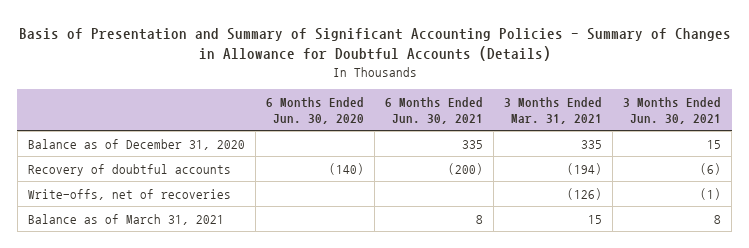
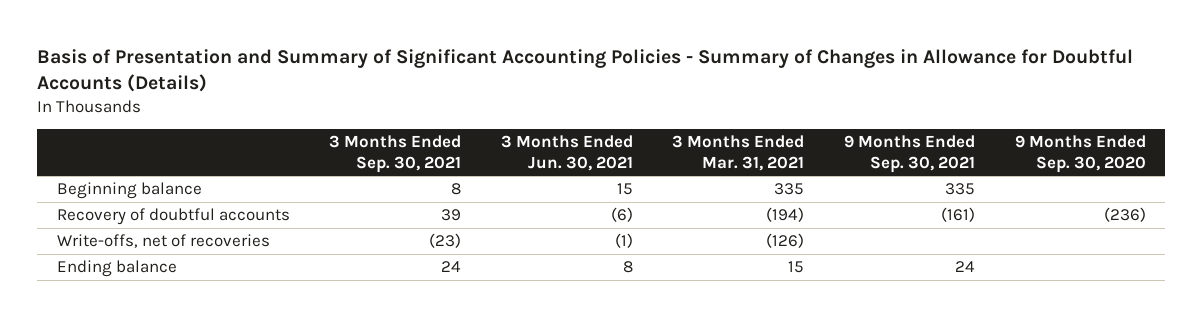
- | 6 Months Ended Jun. 30, 2020 | 6 Months Ended Jun. 30, 2021 | 3 Months Ended Mar. 31, 2021 | 3 Months Ended Jun. 30, 2021
+ | 3 Months Ended Sep. 30, 2021 | 3 Months Ended Jun. 30, 2021 | 3 Months Ended Mar. 31, 2021 | 9 Months Ended Sep. 30, 2021 | 9 Months Ended Sep. 30, 2020
- Balance as of December 31, 2020 | | 335 | 335 | 15
+ Beginning balance | 8 | 15 | 335 | 335 |
- Balance as of March 31, 2021 | | 8 | 15 | 8
+ Ending balance | 24 | 8 | 15 | 24 |

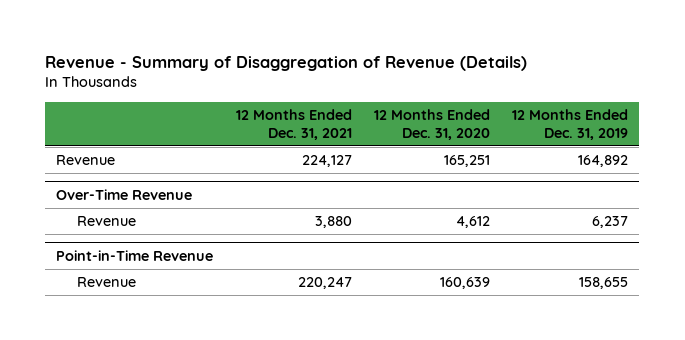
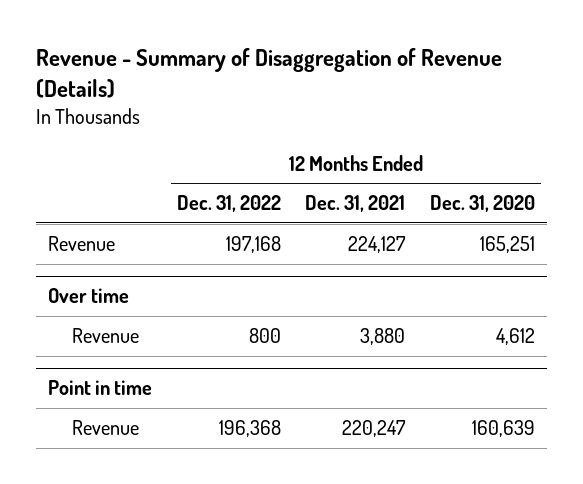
- | 12 Months Ended Dec. 31, 2021 | 12 Months Ended Dec. 31, 2020 | 12 Months Ended Dec. 31, 2019
+ | 12 Months Ended Dec. 31, 2022 | 12 Months Ended Dec. 31, 2021 | 12 Months Ended Dec. 31, 2020
- Over-Time Revenue
+ Over time
- Point-in-Time Revenue
+ Point in time

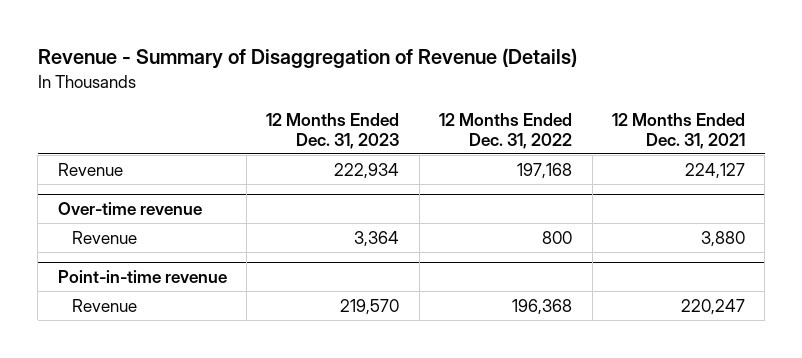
- | 12 Months Ended Dec. 31, 2022 | 12 Months Ended Dec. 31, 2021 | 12 Months Ended Dec. 31, 2020
+ | 12 Months Ended Dec. 31, 2023 | 12 Months Ended Dec. 31, 2022 | 12 Months Ended Dec. 31, 2021
- Over time
+ Over-time revenue
- Point in time
+ Point-in-time revenue

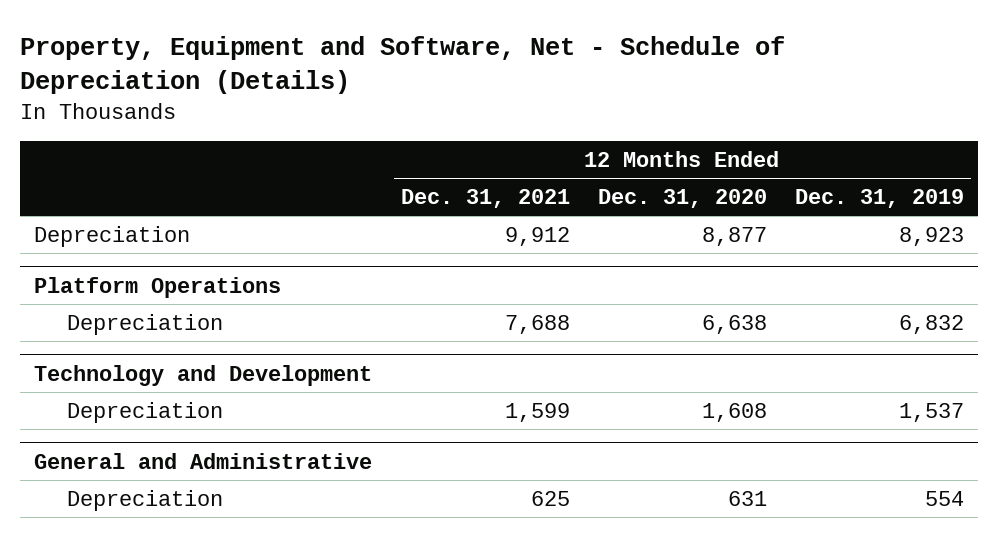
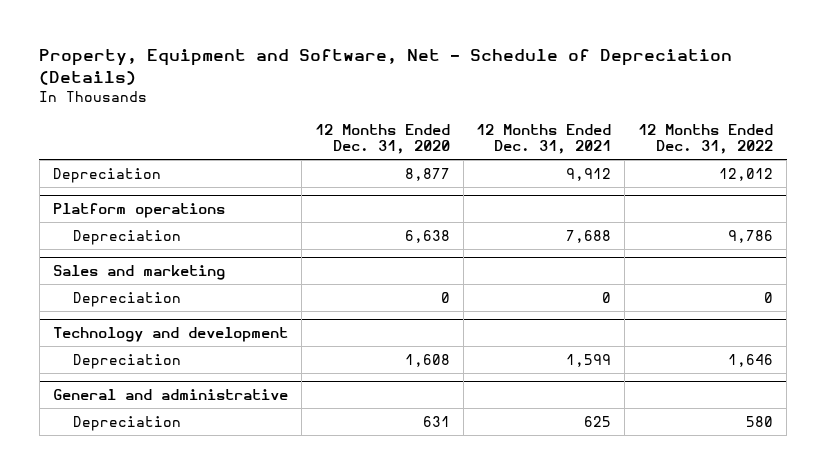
- | 12 Months Ended Dec. 31, 2021 | 12 Months Ended Dec. 31, 2020 | 12 Months Ended Dec. 31, 2019
+ | 12 Months Ended Dec. 31, 2020 | 12 Months Ended Dec. 31, 2021 | 12 Months Ended Dec. 31, 2022
- Platform Operations
+ Platform operations
- Technology and Development
+ Sales and marketing
+ Depreciation | 0 | 0 | 0
+ Technology and development
- General and Administrative
+ General and administrative

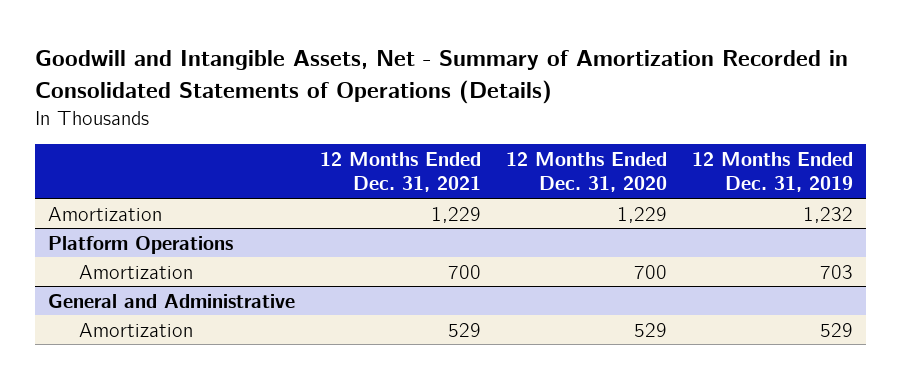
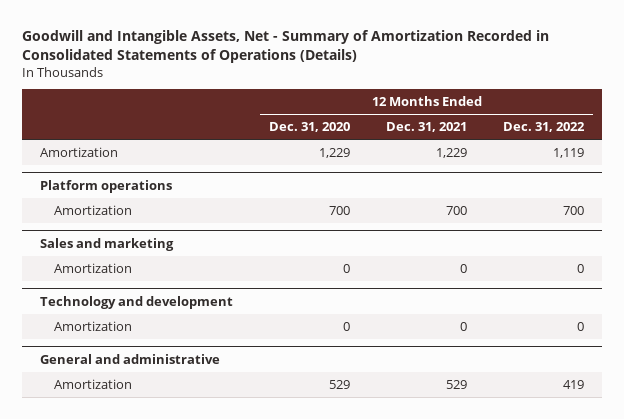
- | 12 Months Ended Dec. 31, 2021 | 12 Months Ended Dec. 31, 2020 | 12 Months Ended Dec. 31, 2019
+ | 12 Months Ended Dec. 31, 2020 | 12 Months Ended Dec. 31, 2021 | 12 Months Ended Dec. 31, 2022
- Platform Operations
+ Platform operations
- General and Administrative
+ Sales and marketing
+ Amortization | 0 | 0 | 0
+ Technology and development
+ Amortization | 0 | 0 | 0
+ General and administrative

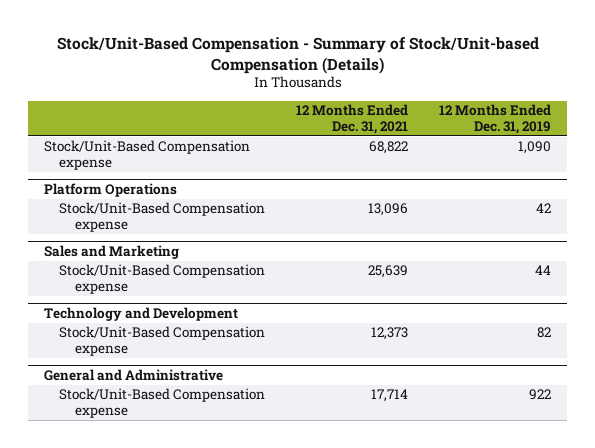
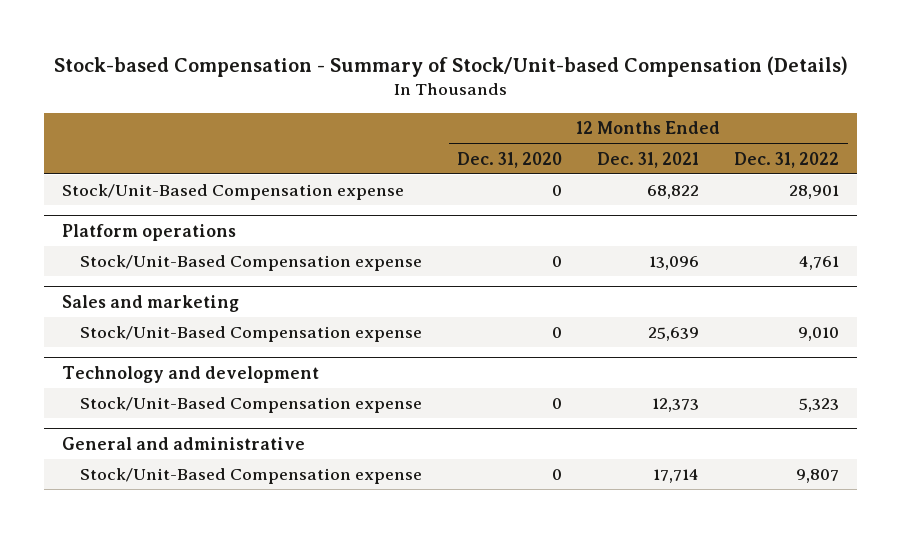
- Stock/Unit-Based Compensation - Summary of Stock/Unit-based Compensation (Details)
+ Stock-based Compensation - Summary of Stock/Unit-based Compensation (Details)
- | 12 Months Ended Dec. 31, 2021 | 12 Months Ended Dec. 31, 2019
+ | 12 Months Ended Dec. 31, 2020 | 12 Months Ended Dec. 31, 2021 | 12 Months Ended Dec. 31, 2022
- Platform Operations
+ Platform operations
- Sales and Marketing
+ Sales and marketing
- Technology and Development
+ Technology and development
- General and Administrative
+ General and administrative

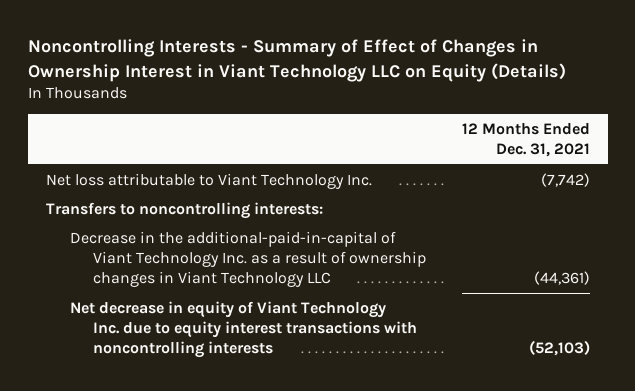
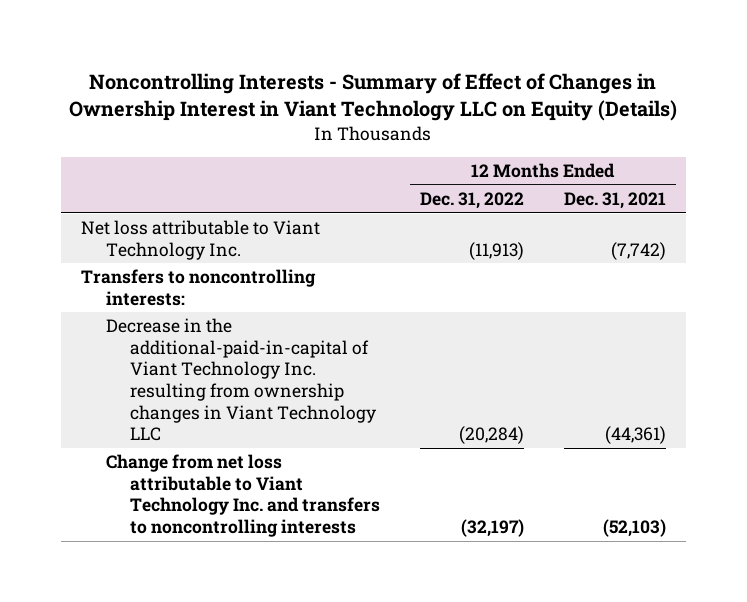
- | 12 Months Ended Dec. 31, 2021
+ | 12 Months Ended Dec. 31, 2022 | 12 Months Ended Dec. 31, 2021
- Decrease in the additional-paid-in-capital of Viant Technology Inc. as a result of ownership changes in Viant Technology LLC | (44,361)
- Net decrease in equity of Viant Technology Inc. due to equity interest transactions with noncontrolling interests | (52,103)
+ Decrease in the additional-paid-in-capital of Viant Technology Inc. resulting from ownership changes in Viant Technology LLC | (20,284) | (44,361)
+ Change from net loss attributable to Viant Technology Inc. and transfers to noncontrolling interests | (32,197) | (52,103)

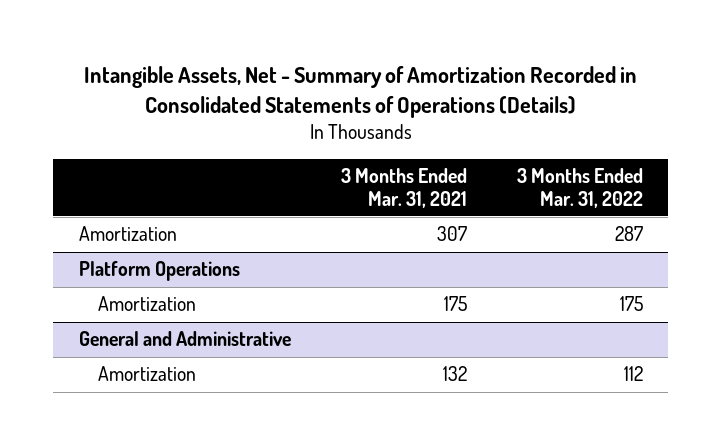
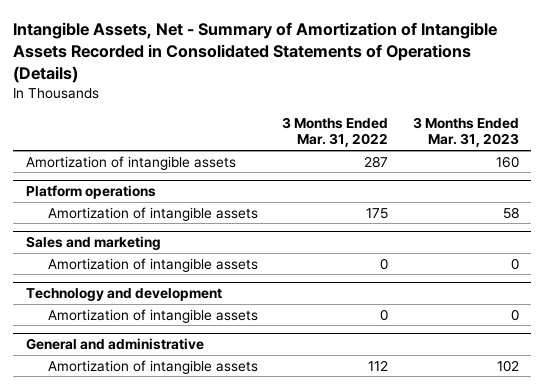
- Intangible Assets, Net - Summary of Amortization Recorded in Consolidated Statements of Operations (Details)
+ Intangible Assets, Net - Summary of Amortization of Intangible Assets Recorded in Consolidated Statements of Operations (Details)
- | 3 Months Ended Mar. 31, 2021 | 3 Months Ended Mar. 31, 2022
+ | 3 Months Ended Mar. 31, 2022 | 3 Months Ended Mar. 31, 2023
- Amortization | 307 | 287
- Platform Operations
- Amortization | 175 | 175
- General and Administrative
- Amortization | 132 | 112
+ Amortization of intangible assets | 287 | 160
+ Platform operations
+ Amortization of intangible assets | 175 | 58
+ Sales and marketing
+ Amortization of intangible assets | 0 | 0
+ Technology and development
+ Amortization of intangible assets | 0 | 0
+ General and administrative
+ Amortization of intangible assets | 112 | 102

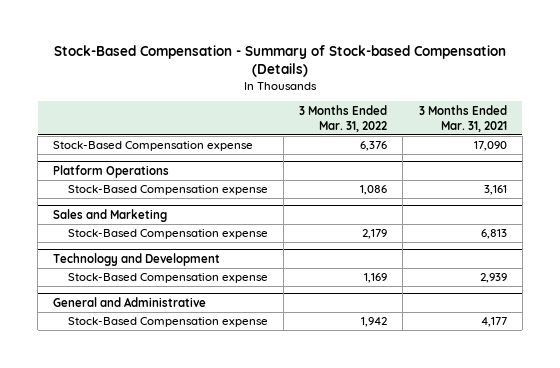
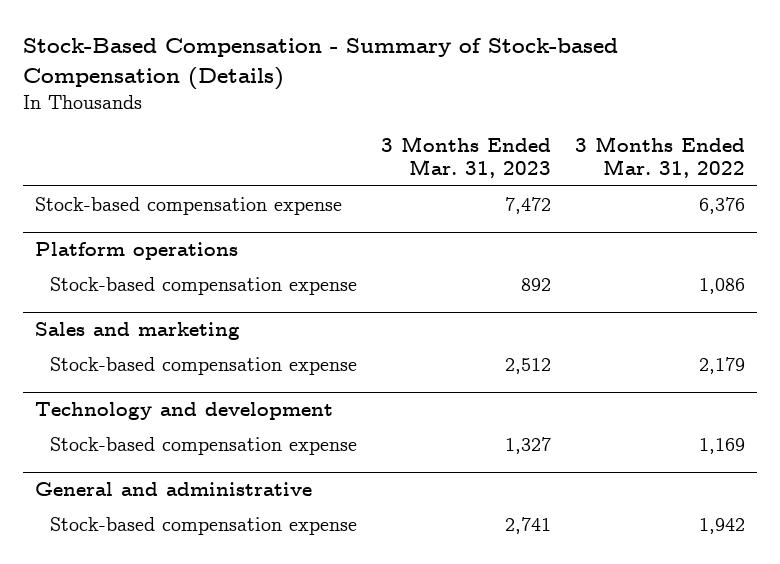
- | 3 Months Ended Mar. 31, 2022 | 3 Months Ended Mar. 31, 2021
+ | 3 Months Ended Mar. 31, 2023 | 3 Months Ended Mar. 31, 2022
- Stock-Based Compensation expense | 6,376 | 17,090
- Platform Operations
- Stock-Based Compensation expense | 1,086 | 3,161
- Sales and Marketing
- Stock-Based Compensation expense | 2,179 | 6,813
- Technology and Development
- Stock-Based Compensation expense | 1,169 | 2,939
- General and Administrative
- Stock-Based Compensation expense | 1,942 | 4,177
+ Stock-based compensation expense | 7,472 | 6,376
+ Platform operations
+ Stock-based compensation expense | 892 | 1,086
+ Sales and marketing
+ Stock-based compensation expense | 2,512 | 2,179
+ Technology and development
+ Stock-based compensation expense | 1,327 | 1,169
+ General and administrative
+ Stock-based compensation expense | 2,741 | 1,942

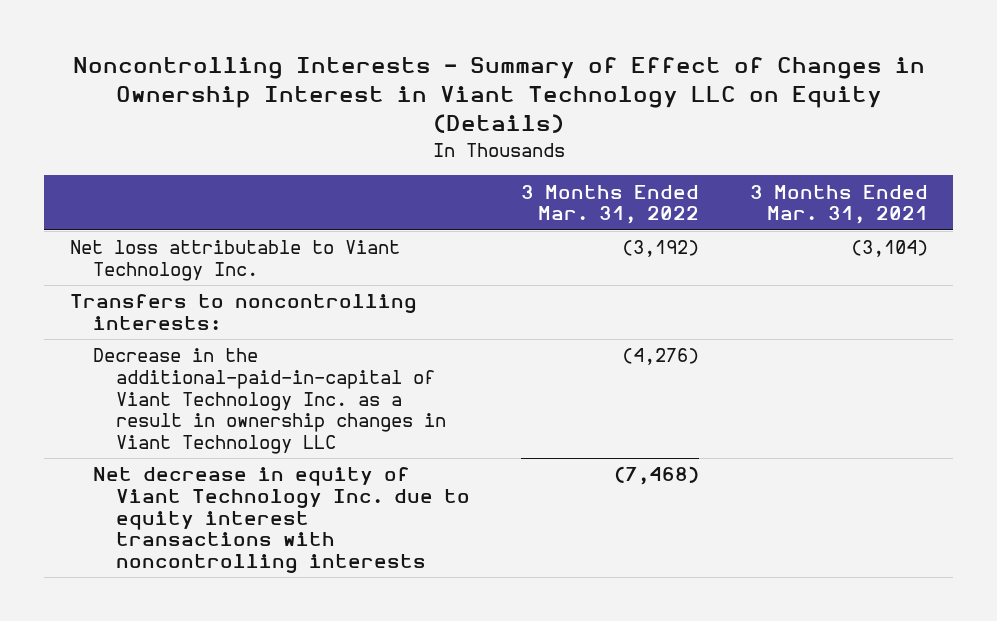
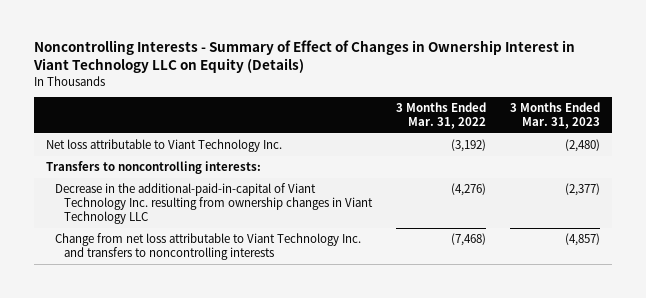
- | 3 Months Ended Mar. 31, 2022 | 3 Months Ended Mar. 31, 2021
+ | 3 Months Ended Mar. 31, 2022 | 3 Months Ended Mar. 31, 2023
- Decrease in the additional-paid-in-capital of Viant Technology Inc. as a result in ownership changes in Viant Technology LLC | (4,276) |
- Net decrease in equity of Viant Technology Inc. due to equity interest transactions with noncontrolling interests | (7,468) |
+ Decrease in the additional-paid-in-capital of Viant Technology Inc. resulting from ownership changes in Viant Technology LLC | (4,276) | (2,377)
+ Change from net loss attributable to Viant Technology Inc. and transfers to noncontrolling interests | (7,468) | (4,857)

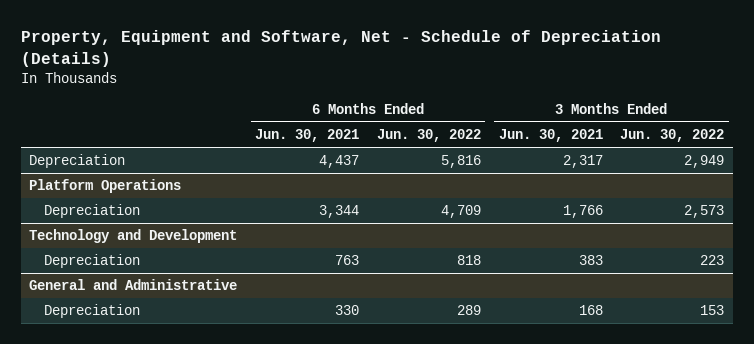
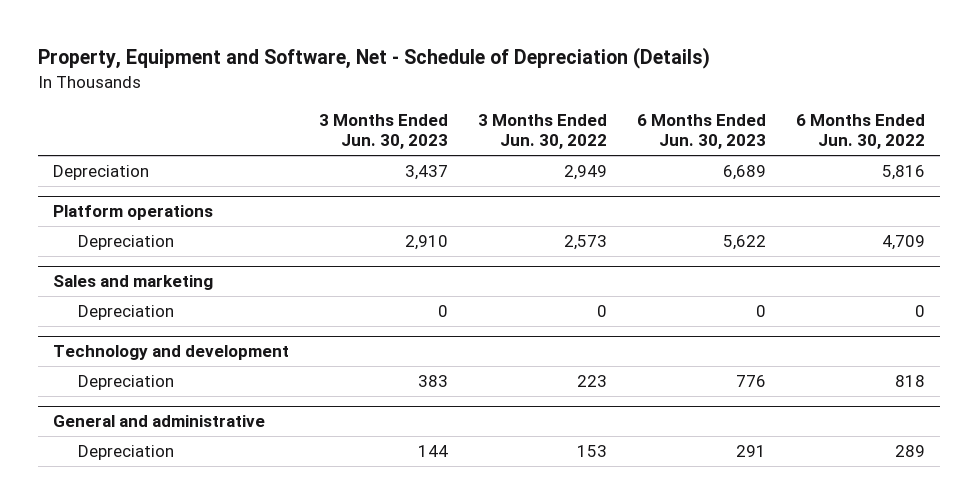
- | 6 Months Ended Jun. 30, 2021 | 6 Months Ended Jun. 30, 2022 | 3 Months Ended Jun. 30, 2021 | 3 Months Ended Jun. 30, 2022
+ | 3 Months Ended Jun. 30, 2023 | 3 Months Ended Jun. 30, 2022 | 6 Months Ended Jun. 30, 2023 | 6 Months Ended Jun. 30, 2022
- Platform Operations
+ Platform operations
- Technology and Development
+ Sales and marketing
+ Depreciation | 0 | 0 | 0 | 0
+ Technology and development
- General and Administrative
+ General and administrative

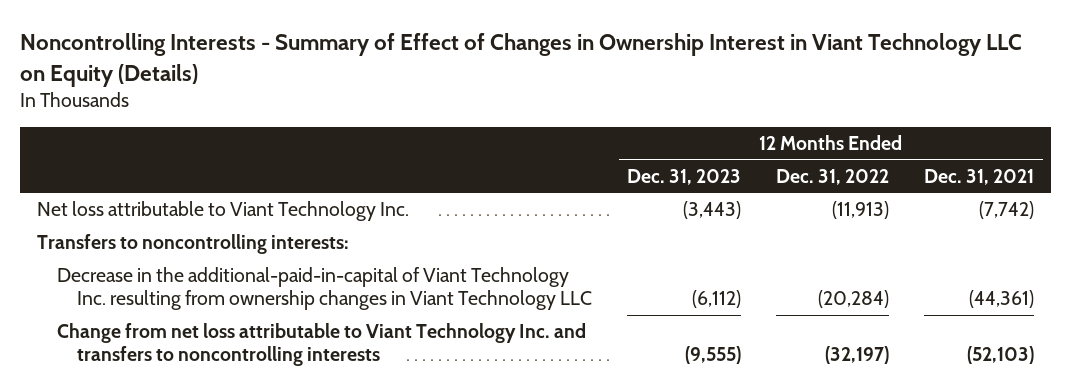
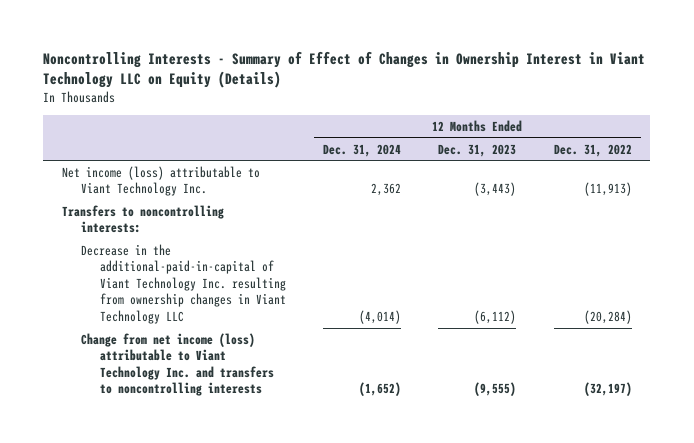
- | 12 Months Ended Dec. 31, 2023 | 12 Months Ended Dec. 31, 2022 | 12 Months Ended Dec. 31, 2021
+ | 12 Months Ended Dec. 31, 2024 | 12 Months Ended Dec. 31, 2023 | 12 Months Ended Dec. 31, 2022
- Net loss attributable to Viant Technology Inc. | (3,443) | (11,913) | (7,742)
+ Net income (loss) attributable to Viant Technology Inc. | 2,362 | (3,443) | (11,913)
- Change from net loss attributable to Viant Technology Inc. and transfers to noncontrolling interests | (9,555) | (32,197) | (52,103)
+ Change from net income (loss) attributable to Viant Technology Inc. and transfers to noncontrolling interests | (1,652) | (9,555) | (32,197)

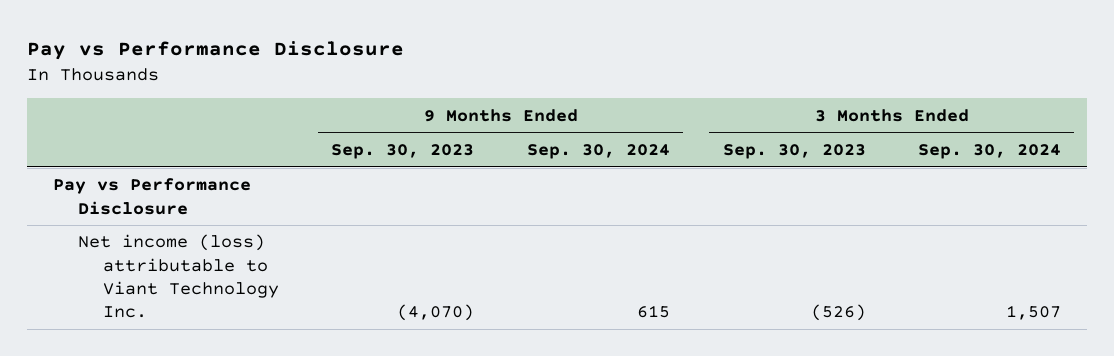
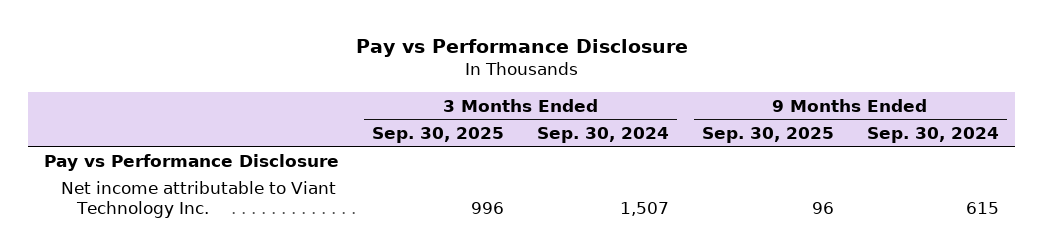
- | 9 Months Ended Sep. 30, 2023 | 9 Months Ended Sep. 30, 2024 | 3 Months Ended Sep. 30, 2023 | 3 Months Ended Sep. 30, 2024
+ | 3 Months Ended Sep. 30, 2025 | 3 Months Ended Sep. 30, 2024 | 9 Months Ended Sep. 30, 2025 | 9 Months Ended Sep. 30, 2024
- Net income (loss) attributable to Viant Technology Inc. | (4,070) | 615 | (526) | 1,507
+ Net income attributable to Viant Technology Inc. | 996 | 1,507 | 96 | 615

